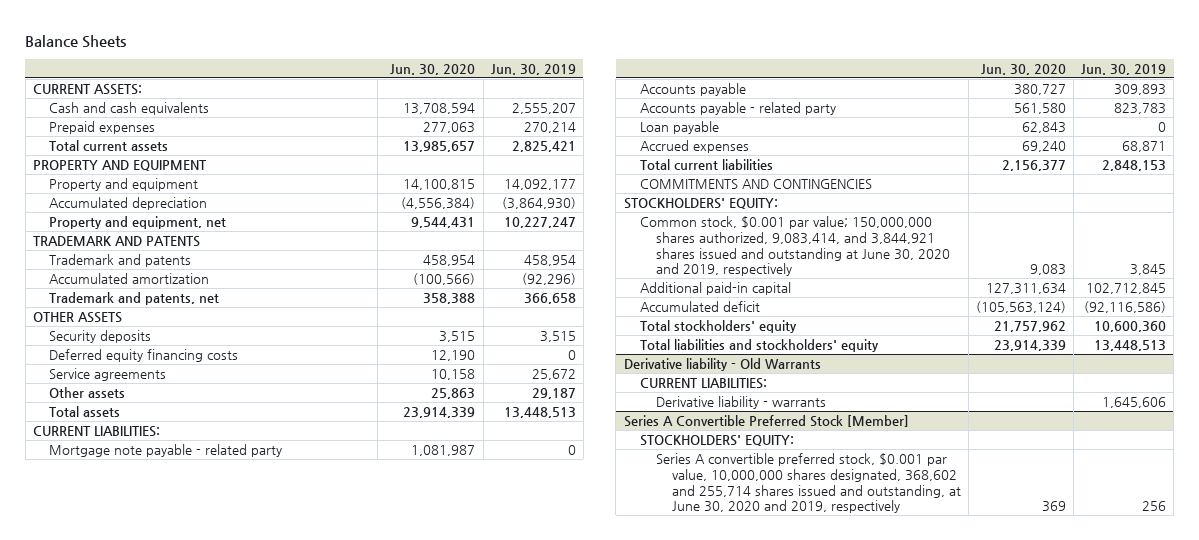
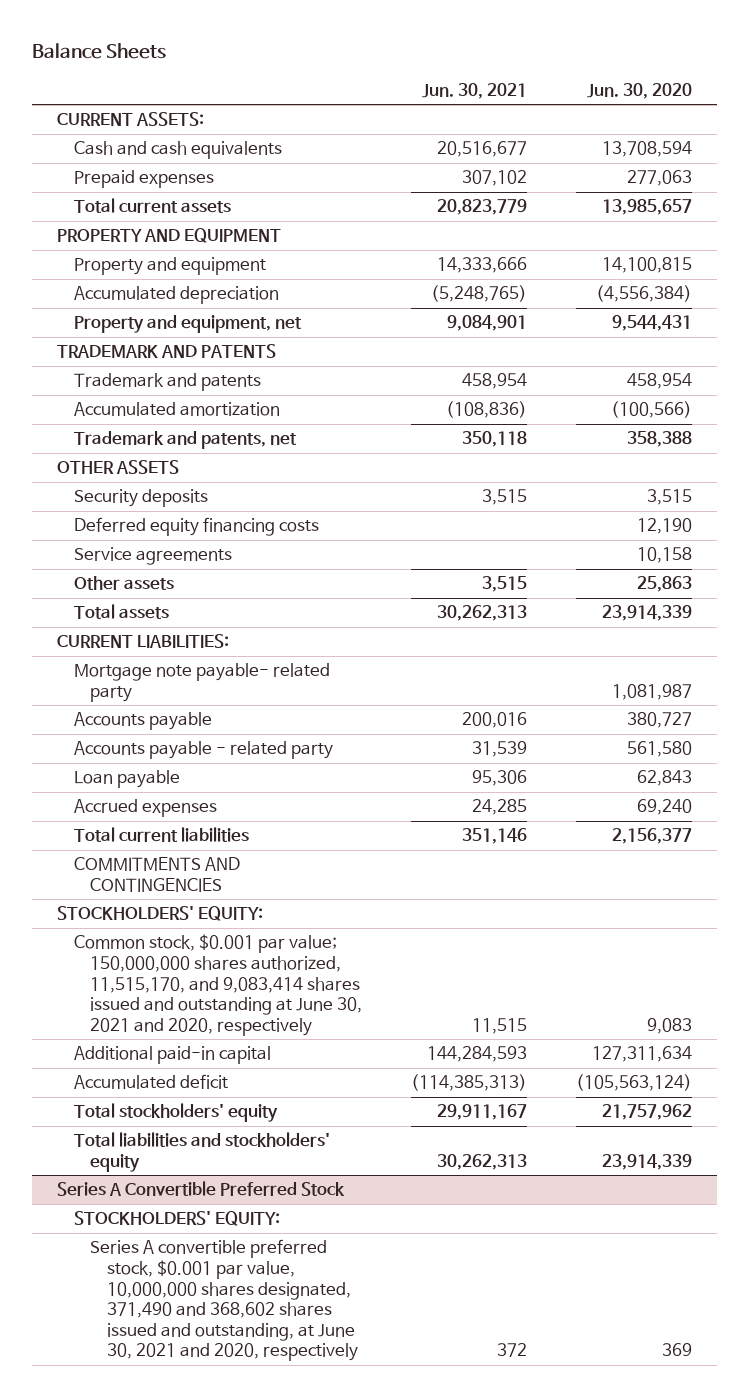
- | Jun. 30, 2020 | Jun. 30, 2019
+ | Jun. 30, 2021 | Jun. 30, 2020
- Mortgage note payable - related party | 1,081,987 | 0
+ Mortgage note payable- related party | | 1,081,987
- Common stock, $0.001 par value; 150,000,000 shares authorized, 9,083,414, and 3,844,921 shares issued and outstanding at June 30, 2020 and 2019, respectively | 9,083 | 3,845
+ Common stock, $0.001 par value; 150,000,000 shares authorized, 11,515,170, and 9,083,414 shares issued and outstanding at June 30, 2021 and 2020, respectively | 11,515 | 9,083
- Derivative liability - Old Warrants
- CURRENT LIABILITIES:
- Derivative liability - warrants | | 1,645,606
- Series A Convertible Preferred Stock [Member]
+ Series A Convertible Preferred Stock
- Series A convertible preferred stock, $0.001 par value, 10,000,000 shares designated, 368,602 and 255,714 shares issued and outstanding, at June 30, 2020 and 2019, respectively | 369 | 256
+ Series A convertible preferred stock, $0.001 par value, 10,000,000 shares designated, 371,490 and 368,602 shares issued and outstanding, at June 30, 2021 and 2020, respectively | 372 | 369

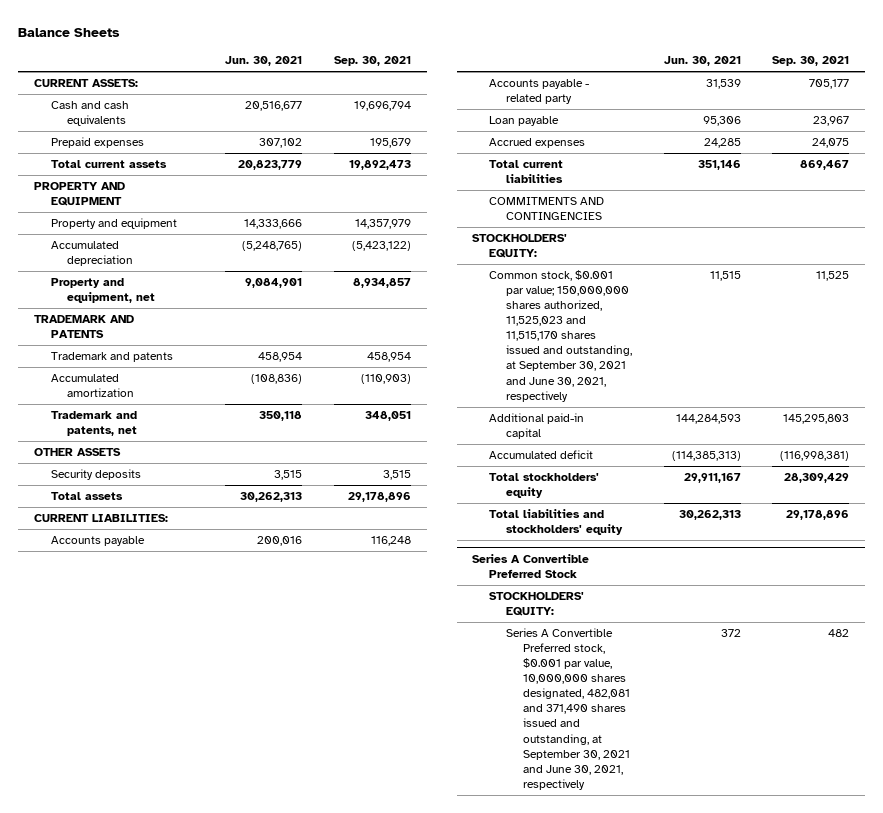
- | Jun. 30, 2021 | Jun. 30, 2020
+ | Jun. 30, 2021 | Sep. 30, 2021
- Deferred equity financing costs | | 12,190
- Service agreements | | 10,158
- Other assets | 3,515 | 25,863
- Mortgage note payable- related party | | 1,081,987
- Common stock, $0.001 par value; 150,000,000 shares authorized, 11,515,170, and 9,083,414 shares issued and outstanding at June 30, 2021 and 2020, respectively | 11,515 | 9,083
+ Common stock, $0.001 par value; 150,000,000 shares authorized, 11,525,023 and 11,515,170 shares issued and outstanding, at September 30, 2021 and June 30, 2021, respectively | 11,515 | 11,525
@ Series A Convertible Preferred Stock
- Series A convertible preferred stock, $0.001 par value, 10,000,000 shares designated, 371,490 and 368,602 shares issued and outstanding, at June 30, 2021 and 2020, respectively | 372 | 369
+ Series A Convertible Preferred stock, $0.001 par value, 10,000,000 shares designated, 482,081 and 371,490 shares issued and outstanding, at September 30, 2021 and June 30, 2021, respectively | 372 | 482

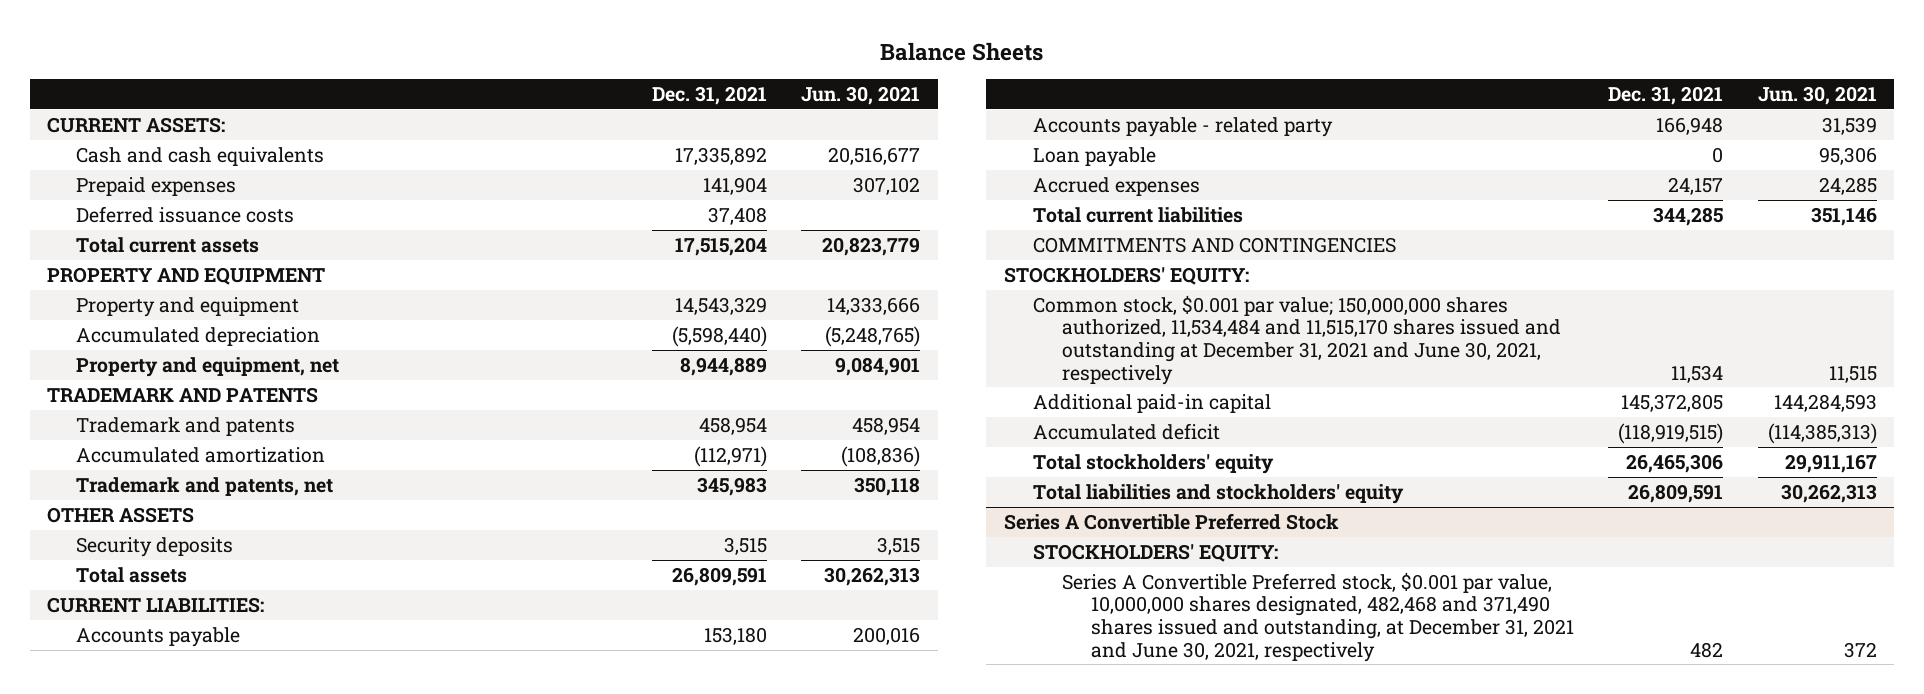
- | Jun. 30, 2021 | Sep. 30, 2021
+ | Dec. 31, 2021 | Jun. 30, 2021
+ Deferred issuance costs | 37,408 |
- Common stock, $0.001 par value; 150,000,000 shares authorized, 11,525,023 and 11,515,170 shares issued and outstanding, at September 30, 2021 and June 30, 2021, respectively | 11,515 | 11,525
+ Common stock, $0.001 par value; 150,000,000 shares authorized, 11,534,484 and 11,515,170 shares issued and outstanding at December 31, 2021 and June 30, 2021, respectively | 11,534 | 11,515
@ Series A Convertible Preferred Stock
- Series A Convertible Preferred stock, $0.001 par value, 10,000,000 shares designated, 482,081 and 371,490 shares issued and outstanding, at September 30, 2021 and June 30, 2021, respectively | 372 | 482
+ Series A Convertible Preferred stock, $0.001 par value, 10,000,000 shares designated, 482,468 and 371,490 shares issued and outstanding, at December 31, 2021 and June 30, 2021, respectively | 482 | 372

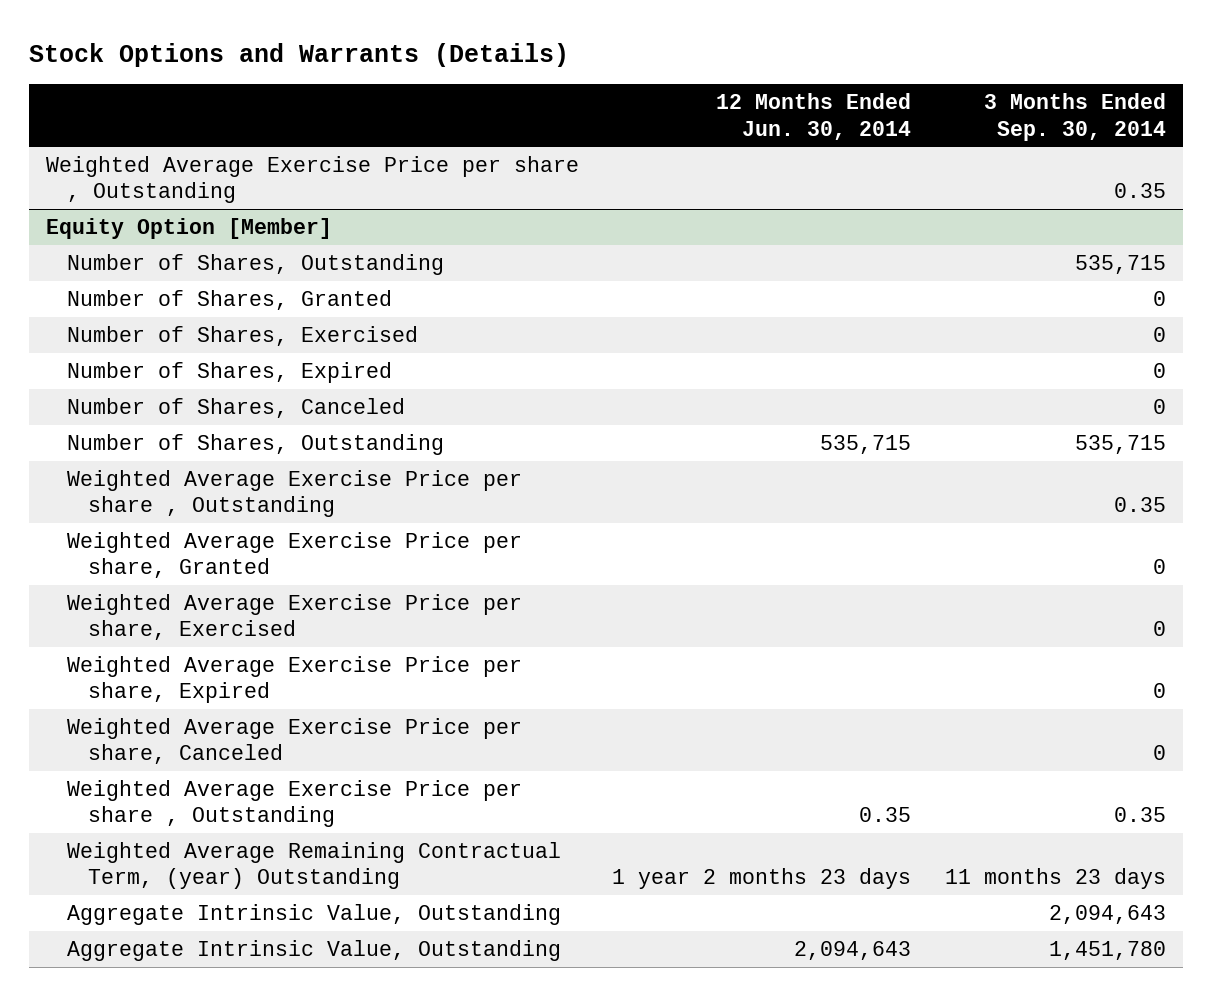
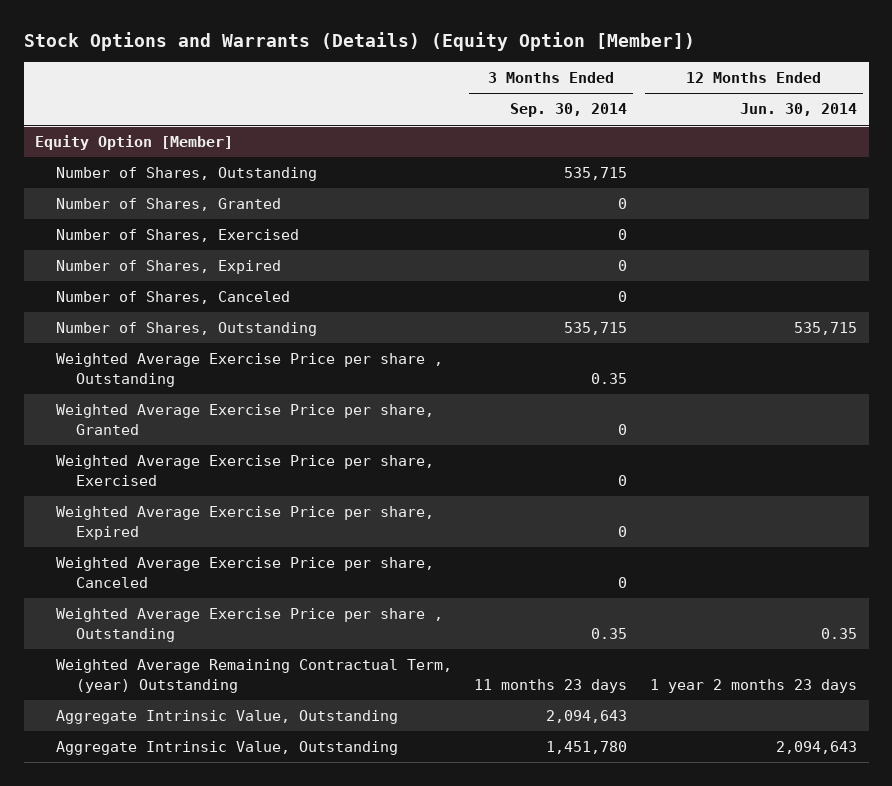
- Stock Options and Warrants (Details)
+ Stock Options and Warrants (Details) (Equity Option [Member])
- | 12 Months Ended Jun. 30, 2014 | 3 Months Ended Sep. 30, 2014
+ | 3 Months Ended Sep. 30, 2014 | 12 Months Ended Jun. 30, 2014
- Weighted Average Exercise Price per share , Outstanding | | 0.35

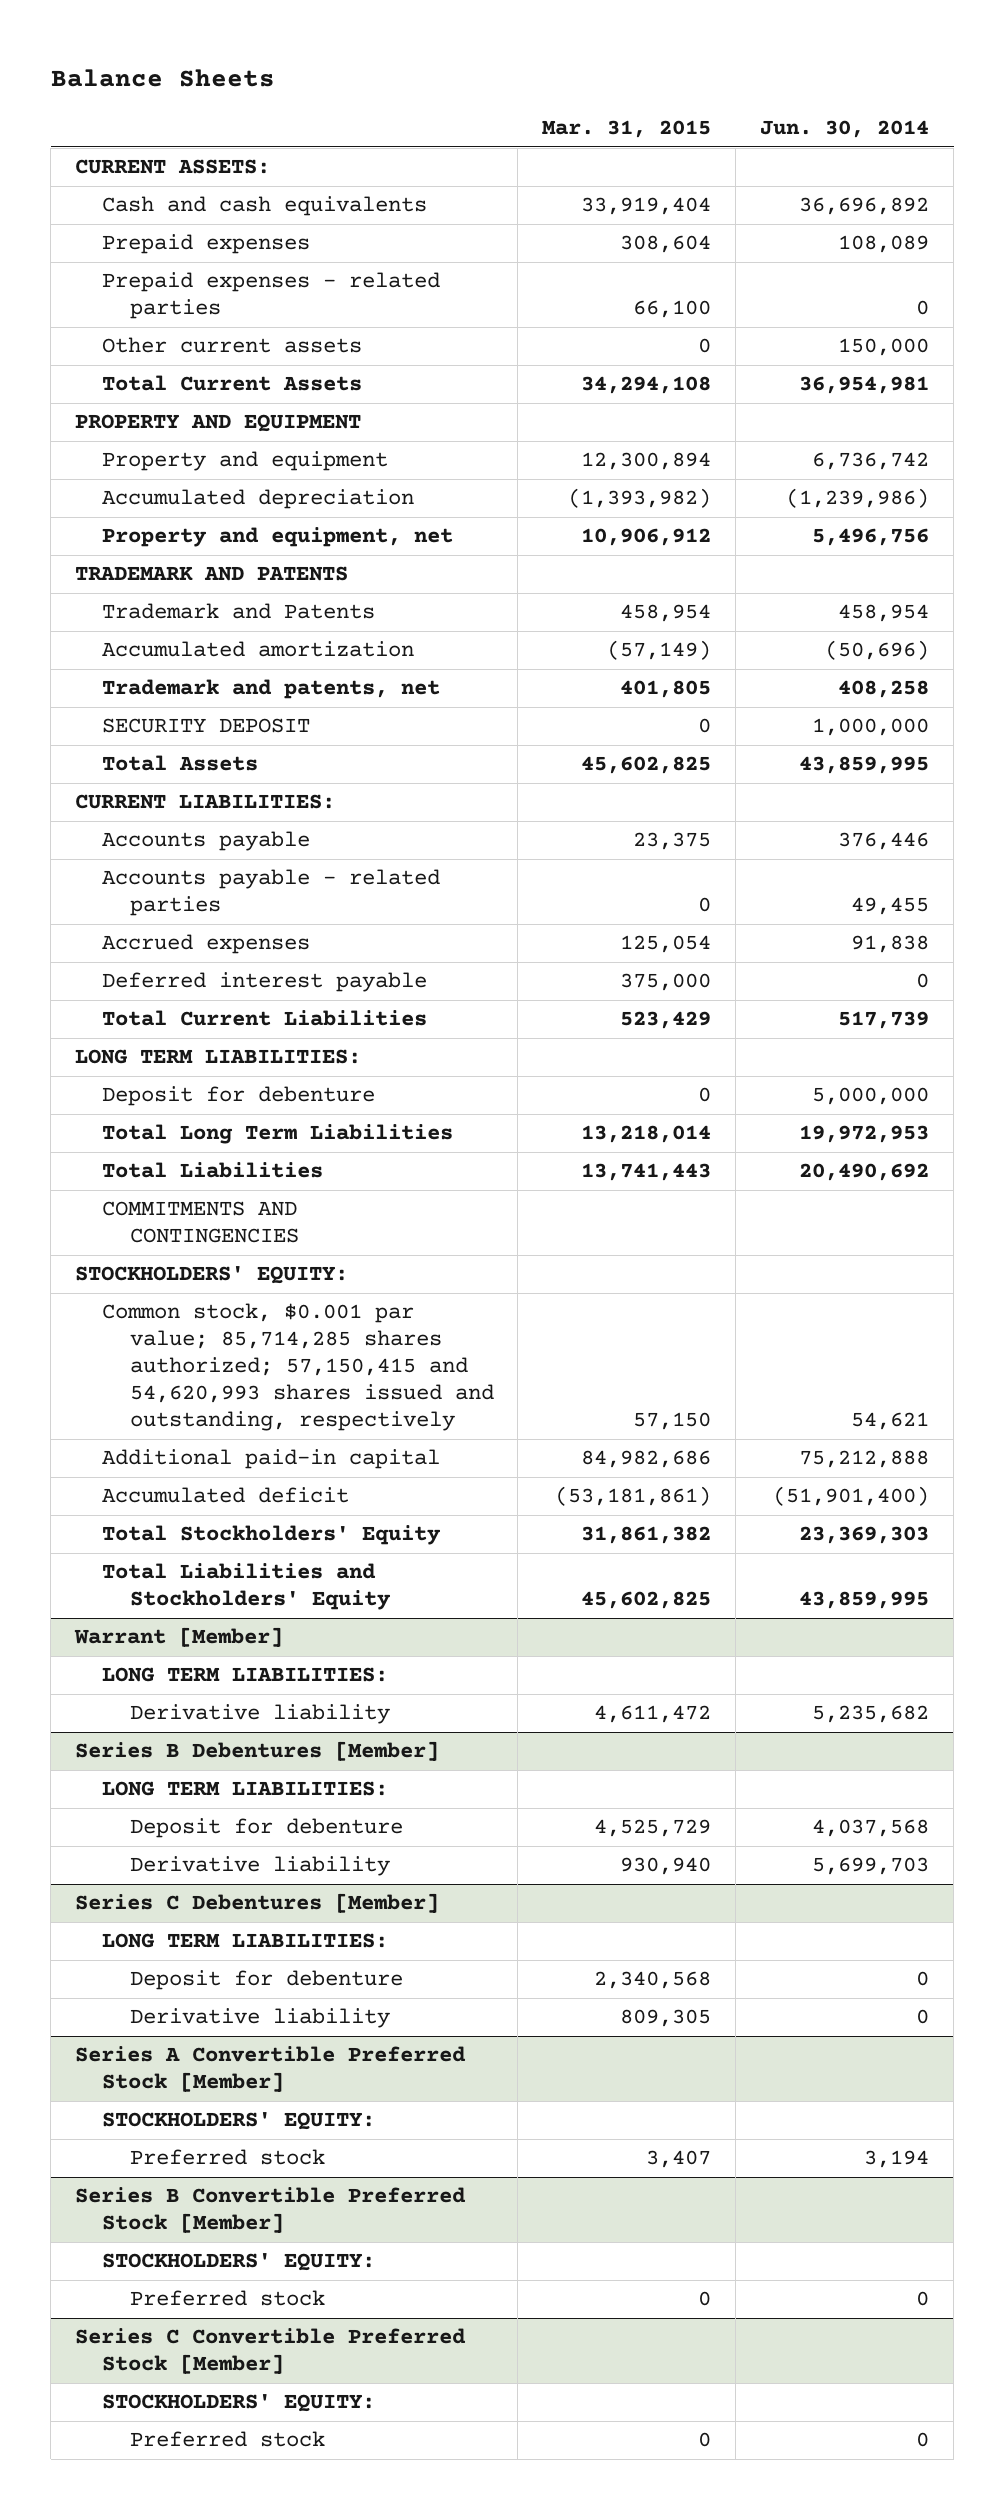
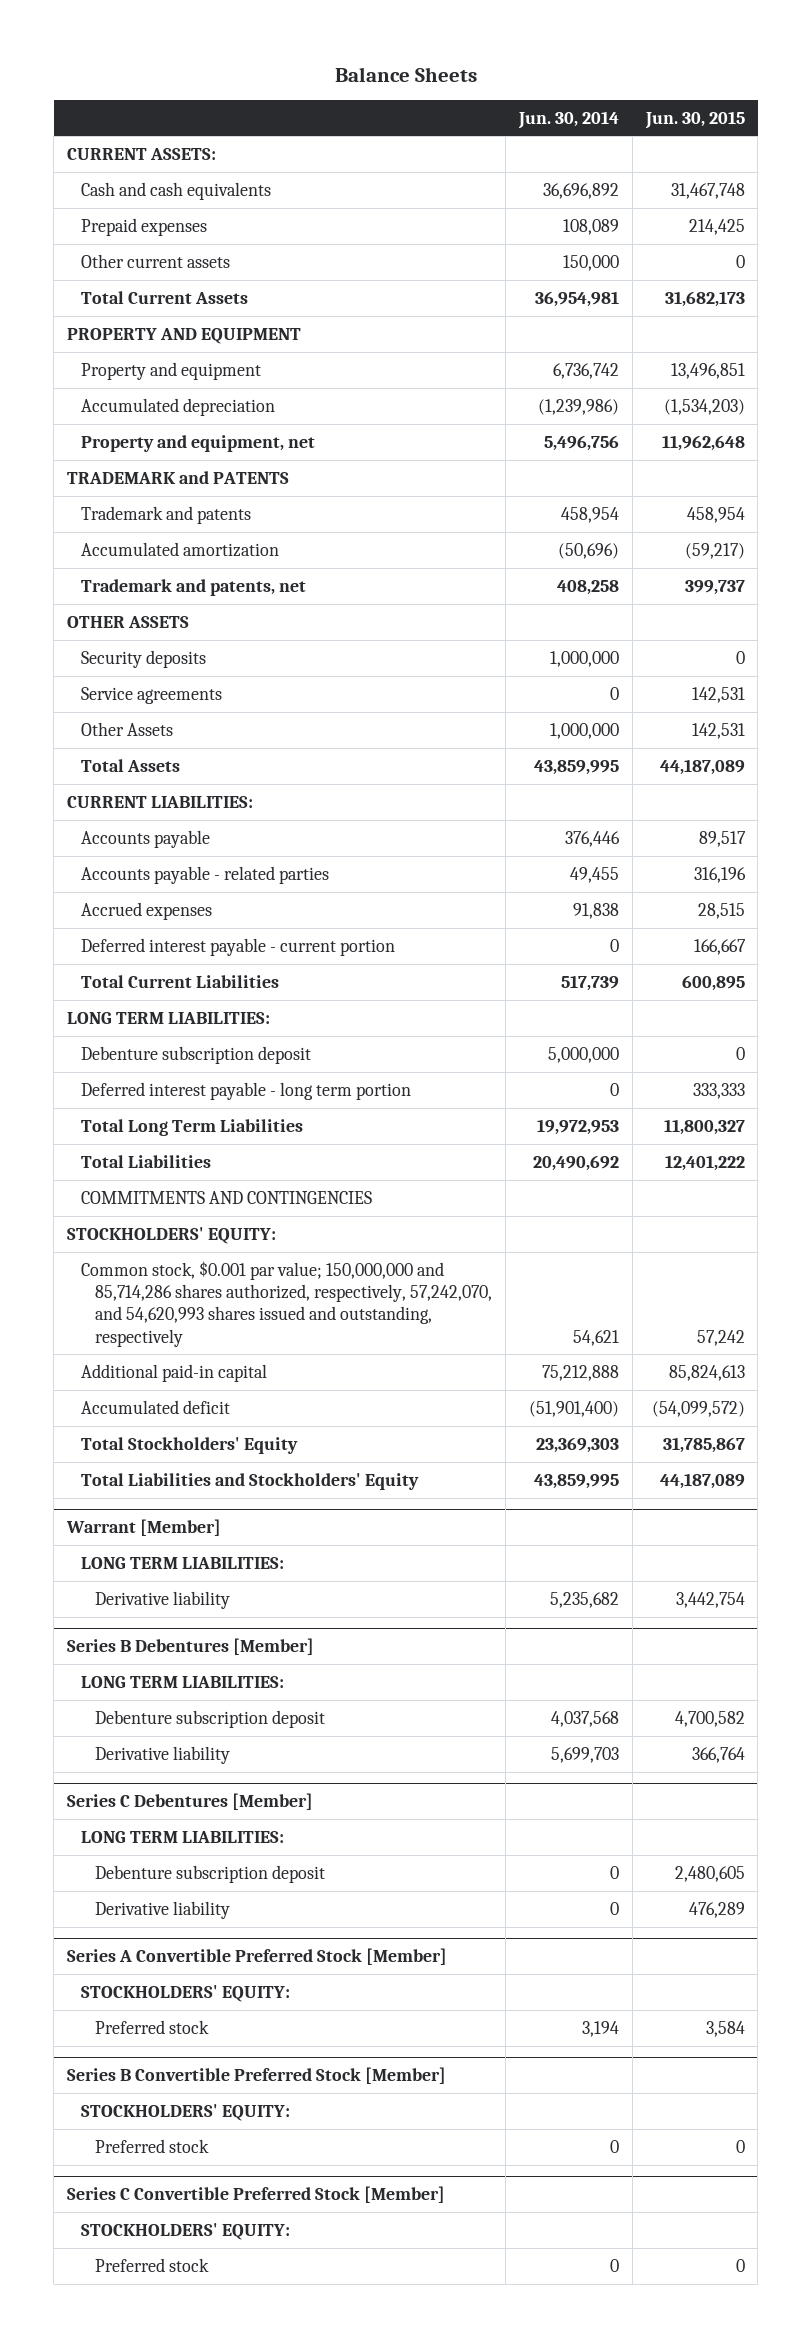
- | Mar. 31, 2015 | Jun. 30, 2014
+ | Jun. 30, 2014 | Jun. 30, 2015
- Prepaid expenses - related parties | 66,100 | 0
- TRADEMARK AND PATENTS
- Trademark and Patents | 458,954 | 458,954
+ TRADEMARK and PATENTS
+ Trademark and patents | 458,954 | 458,954
- SECURITY DEPOSIT | 0 | 1,000,000
+ OTHER ASSETS
+ Security deposits | 1,000,000 | 0
+ Service agreements | 0 | 142,531
+ Other Assets | 1,000,000 | 142,531
- Deferred interest payable | 375,000 | 0
+ Deferred interest payable - current portion | 0 | 166,667
- Deposit for debenture | 0 | 5,000,000
+ Debenture subscription deposit | 5,000,000 | 0
+ Deferred interest payable - long term portion | 0 | 333,333
- Common stock, $0.001 par value; 85,714,285 shares authorized; 57,150,415 and 54,620,993 shares issued and outstanding, respectively | 57,150 | 54,621
+ Common stock, $0.001 par value; 150,000,000 and 85,714,286 shares authorized, respectively, 57,242,070, and 54,620,993 shares issued and outstanding, respectively | 54,621 | 57,242
@ Series B Debentures [Member]
- Deposit for debenture | 4,525,729 | 4,037,568
+ Debenture subscription deposit | 4,037,568 | 4,700,582
@ Series C Debentures [Member]
- Deposit for debenture | 2,340,568 | 0
+ Debenture subscription deposit | 0 | 2,480,605

